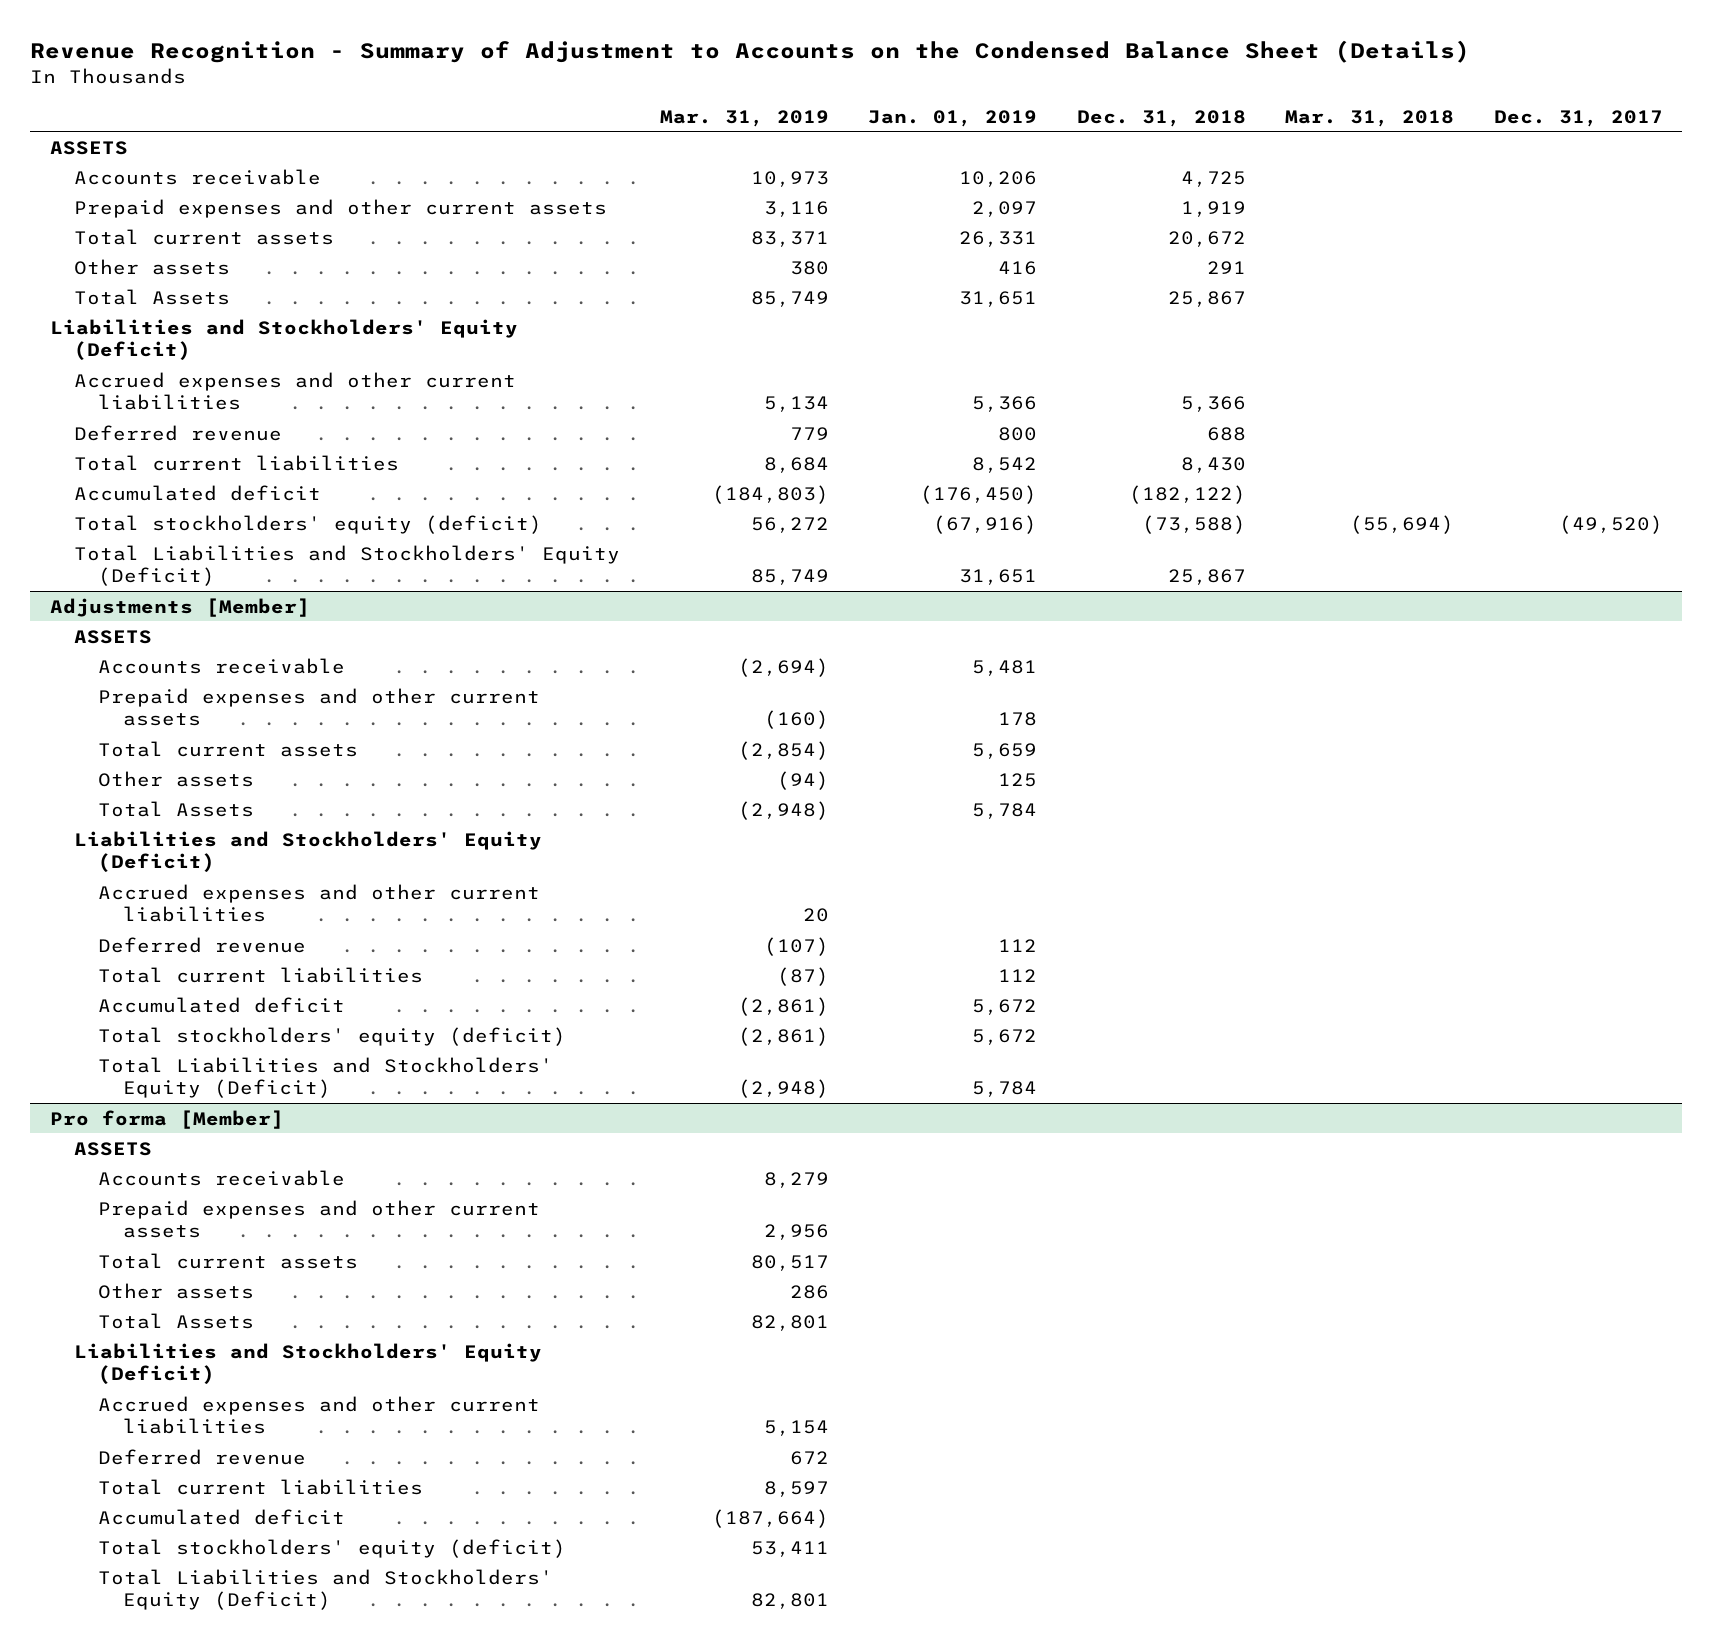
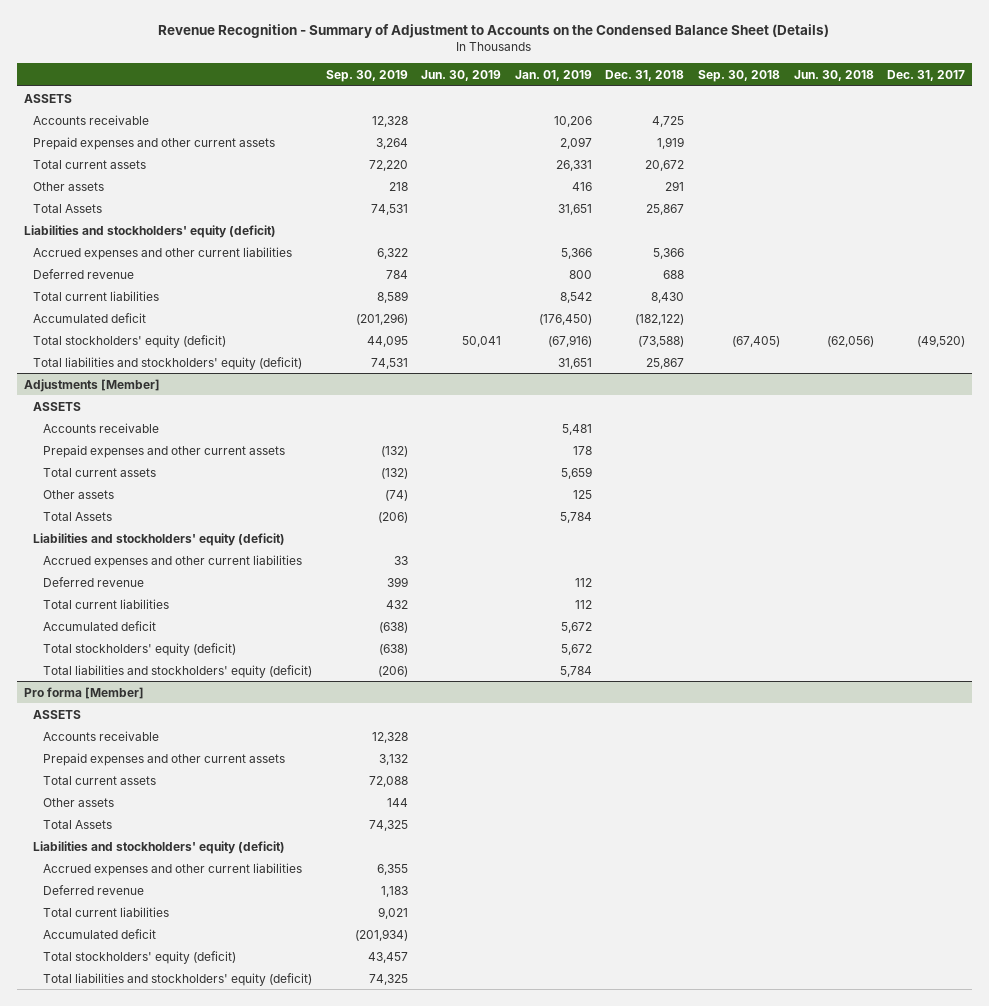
- | Mar. 31, 2019 | Jan. 01, 2019 | Dec. 31, 2018 | Mar. 31, 2018 | Dec. 31, 2017
+ | Sep. 30, 2019 | Jun. 30, 2019 | Jan. 01, 2019 | Dec. 31, 2018 | Sep. 30, 2018 | Jun. 30, 2018 | Dec. 31, 2017
- Liabilities and Stockholders' Equity (Deficit)
+ Liabilities and stockholders' equity (deficit)
- Total Liabilities and Stockholders' Equity (Deficit) | 85,749 | 31,651 | 25,867 | |
+ Total liabilities and stockholders' equity (deficit) | 74,531 | | 31,651 | 25,867 | | |
@ Adjustments [Member]
- Liabilities and Stockholders' Equity (Deficit)
+ Liabilities and stockholders' equity (deficit)
- Total Liabilities and Stockholders' Equity (Deficit) | (2,948) | 5,784 | | |
+ Total liabilities and stockholders' equity (deficit) | (206) | | 5,784 | | | |
@ Pro forma [Member]
- Liabilities and Stockholders' Equity (Deficit)
+ Liabilities and stockholders' equity (deficit)
- Total Liabilities and Stockholders' Equity (Deficit) | 82,801 | | | |
+ Total liabilities and stockholders' equity (deficit) | 74,325 | | | | | |

